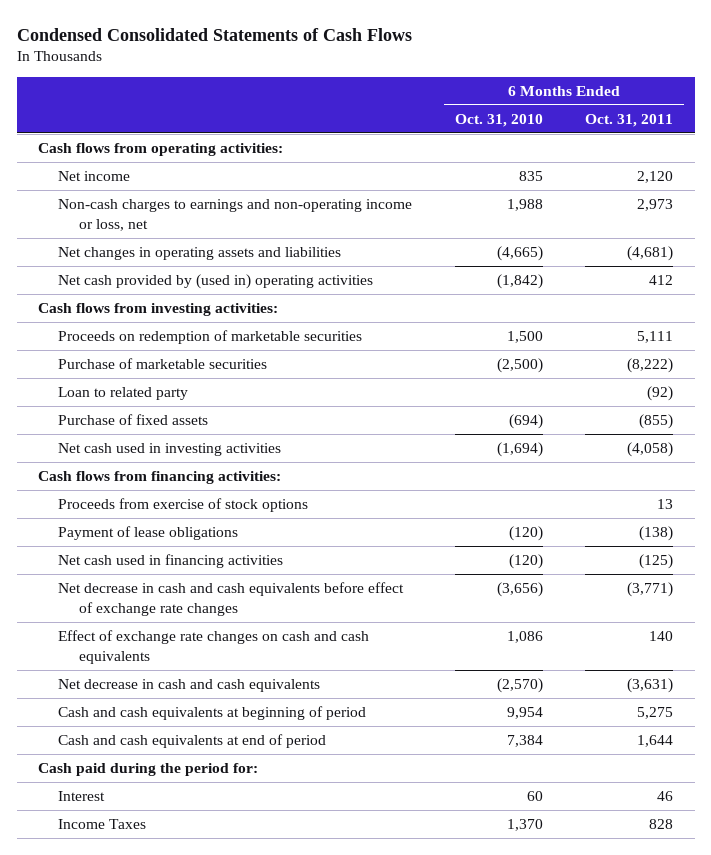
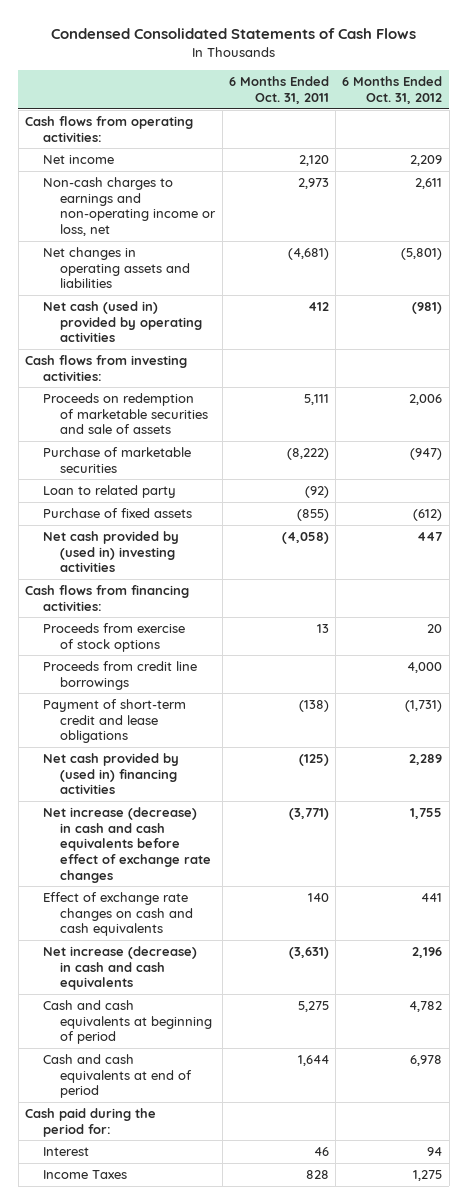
- | 6 Months Ended Oct. 31, 2010 | 6 Months Ended Oct. 31, 2011
+ | 6 Months Ended Oct. 31, 2011 | 6 Months Ended Oct. 31, 2012
- Net cash provided by (used in) operating activities | (1,842) | 412
+ Net cash (used in) provided by operating activities | 412 | (981)
- Proceeds on redemption of marketable securities | 1,500 | 5,111
+ Proceeds on redemption of marketable securities and sale of assets | 5,111 | 2,006
- Net cash used in investing activities | (1,694) | (4,058)
+ Net cash provided by (used in) investing activities | (4,058) | 447
- Payment of lease obligations | (120) | (138)
- Net cash used in financing activities | (120) | (125)
- Net decrease in cash and cash equivalents before effect of exchange rate changes | (3,656) | (3,771)
+ Proceeds from credit line borrowings | | 4,000
+ Payment of short-term credit and lease obligations | (138) | (1,731)
+ Net cash provided by (used in) financing activities | (125) | 2,289
+ Net increase (decrease) in cash and cash equivalents before effect of exchange rate changes | (3,771) | 1,755
- Net decrease in cash and cash equivalents | (2,570) | (3,631)
+ Net increase (decrease) in cash and cash equivalents | (3,631) | 2,196

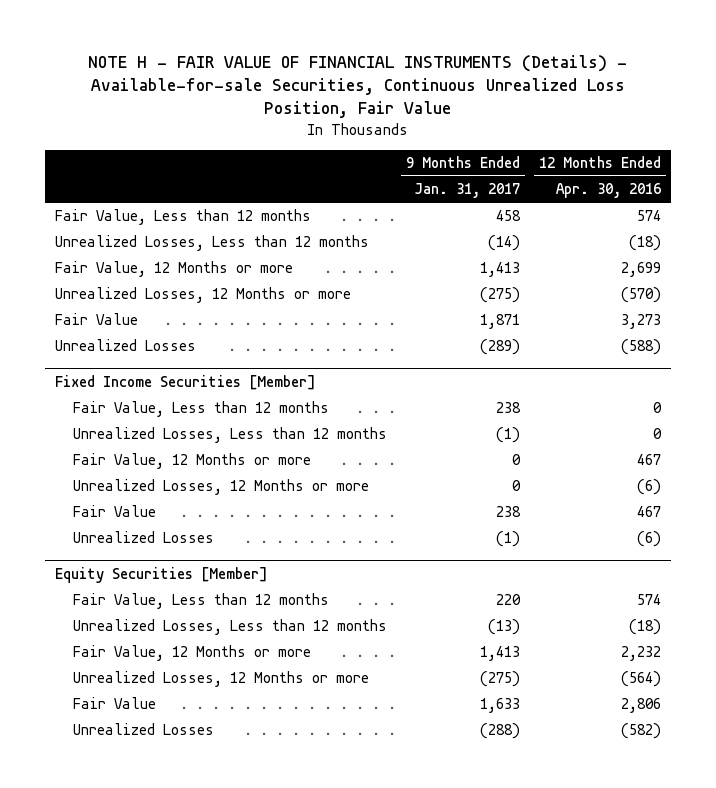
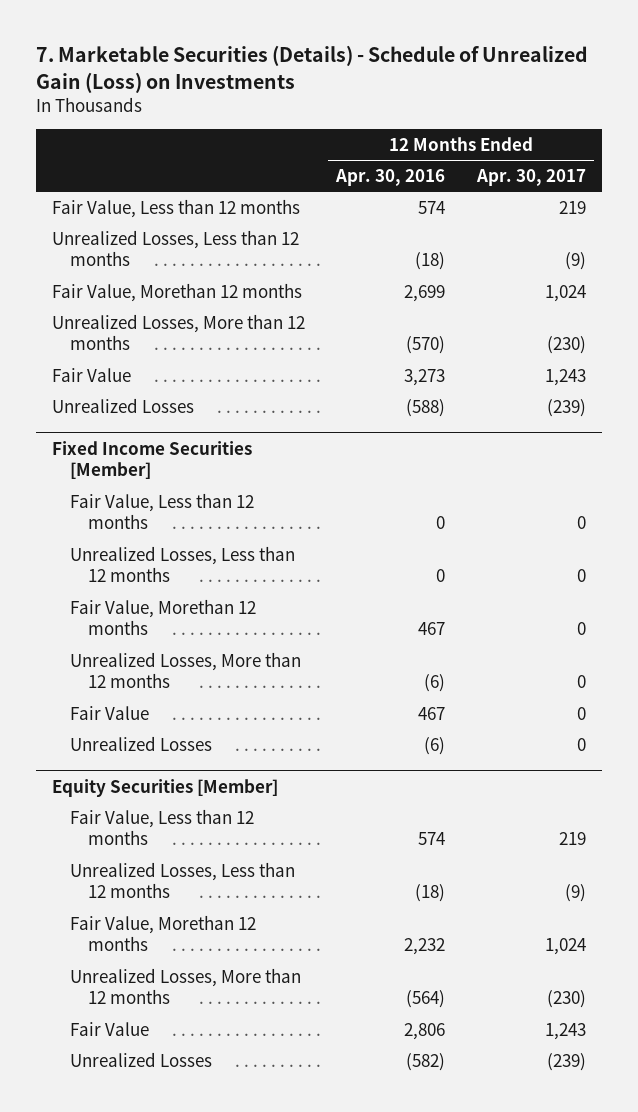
- NOTE H - FAIR VALUE OF FINANCIAL INSTRUMENTS (Details) - Available-for-sale Securities, Continuous Unrealized Loss Position, Fair Value
+ 7. Marketable Securities (Details) - Schedule of Unrealized Gain (Loss) on Investments
- | 9 Months Ended Jan. 31, 2017 | 12 Months Ended Apr. 30, 2016
+ | 12 Months Ended Apr. 30, 2016 | 12 Months Ended Apr. 30, 2017
- Fair Value, 12 Months or more | 1,413 | 2,699
- Unrealized Losses, 12 Months or more | (275) | (570)
+ Fair Value, Morethan 12 months | 2,699 | 1,024
+ Unrealized Losses, More than 12 months | (570) | (230)
@ Fixed Income Securities [Member]
- Fair Value, 12 Months or more | 0 | 467
- Unrealized Losses, 12 Months or more | 0 | (6)
+ Fair Value, Morethan 12 months | 467 | 0
+ Unrealized Losses, More than 12 months | (6) | 0
@ Equity Securities [Member]
- Fair Value, 12 Months or more | 1,413 | 2,232
- Unrealized Losses, 12 Months or more | (275) | (564)
+ Fair Value, Morethan 12 months | 2,232 | 1,024
+ Unrealized Losses, More than 12 months | (564) | (230)

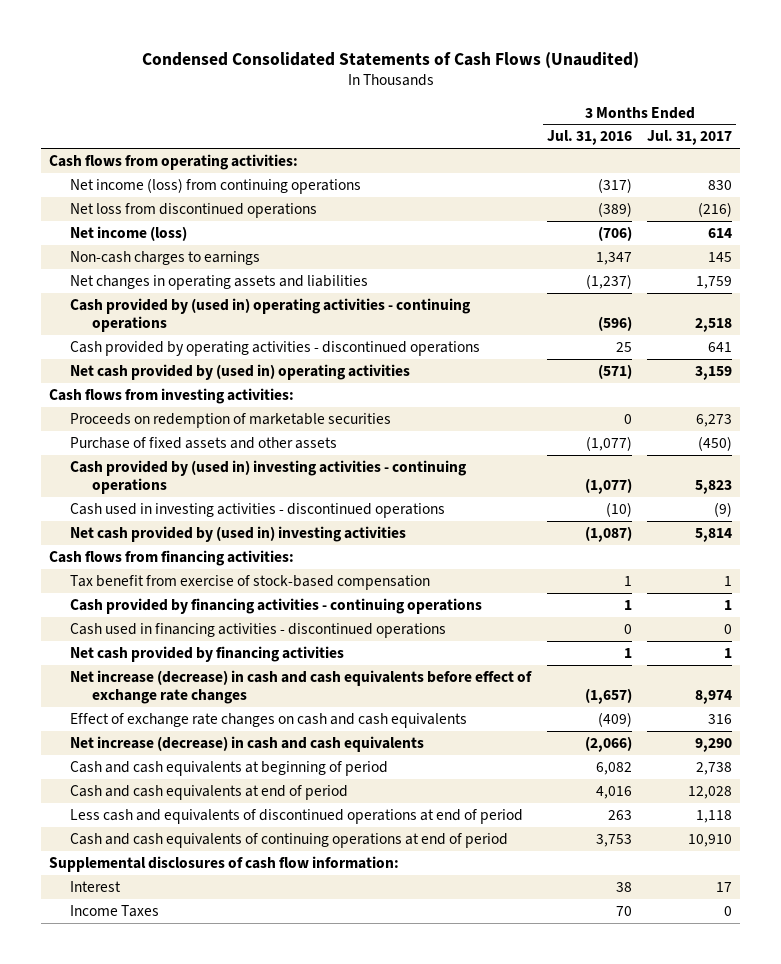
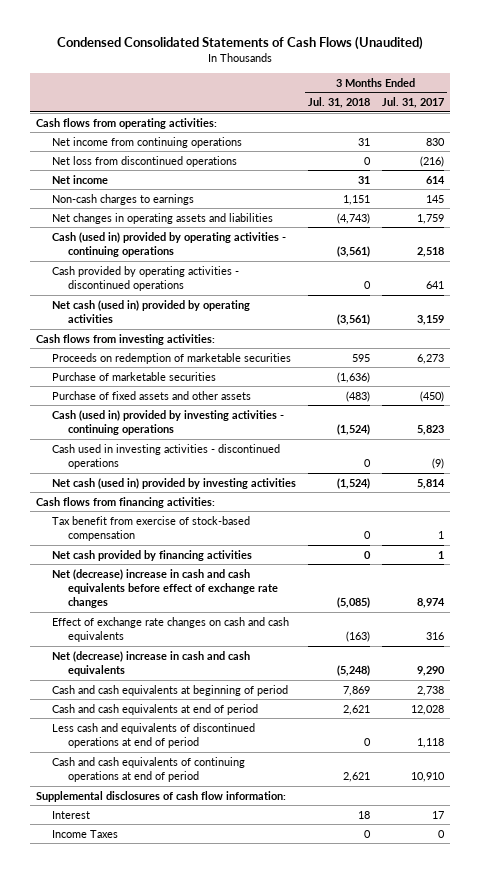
- | 3 Months Ended Jul. 31, 2016 | 3 Months Ended Jul. 31, 2017
+ | 3 Months Ended Jul. 31, 2018 | 3 Months Ended Jul. 31, 2017
- Net income (loss) from continuing operations | (317) | 830
+ Net income from continuing operations | 31 | 830
- Net income (loss) | (706) | 614
+ Net income | 31 | 614
- Cash provided by (used in) operating activities - continuing operations | (596) | 2,518
+ Cash (used in) provided by operating activities - continuing operations | (3,561) | 2,518
- Net cash provided by (used in) operating activities | (571) | 3,159
+ Net cash (used in) provided by operating activities | (3,561) | 3,159
+ Purchase of marketable securities | (1,636) |
- Cash provided by (used in) investing activities - continuing operations | (1,077) | 5,823
+ Cash (used in) provided by investing activities - continuing operations | (1,524) | 5,823
- Net cash provided by (used in) investing activities | (1,087) | 5,814
+ Net cash (used in) provided by investing activities | (1,524) | 5,814
- Cash provided by financing activities - continuing operations | 1 | 1
- Cash used in financing activities - discontinued operations | 0 | 0
- Net increase (decrease) in cash and cash equivalents before effect of exchange rate changes | (1,657) | 8,974
+ Net (decrease) increase in cash and cash equivalents before effect of exchange rate changes | (5,085) | 8,974
- Net increase (decrease) in cash and cash equivalents | (2,066) | 9,290
+ Net (decrease) increase in cash and cash equivalents | (5,248) | 9,290

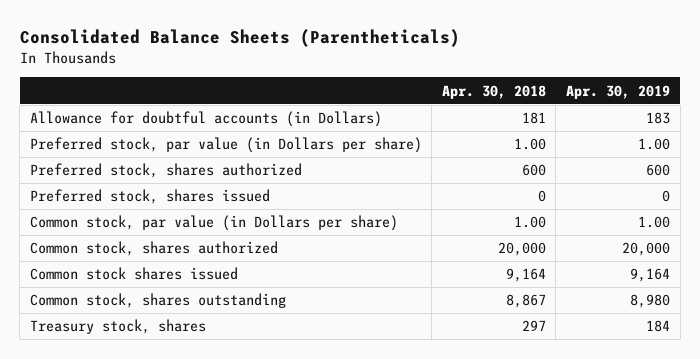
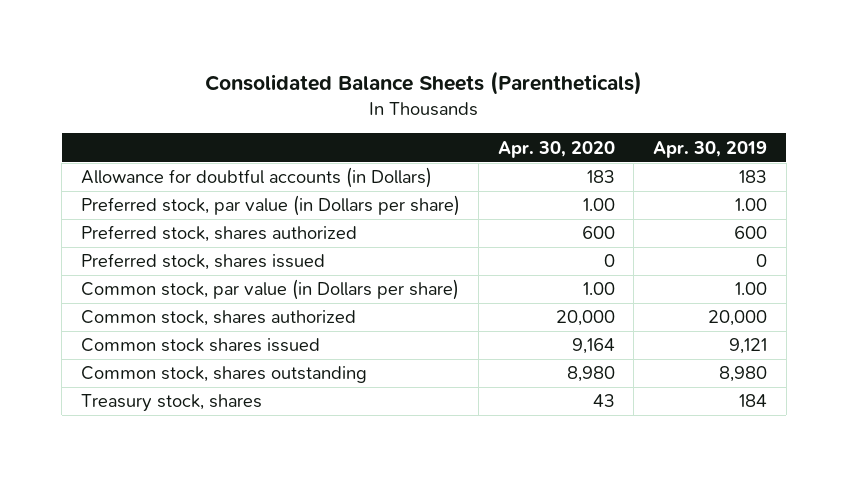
- | Apr. 30, 2018 | Apr. 30, 2019
+ | Apr. 30, 2020 | Apr. 30, 2019
- Common stock shares issued | 9,164 | 9,164
+ Common stock shares issued | 9,164 | 9,121

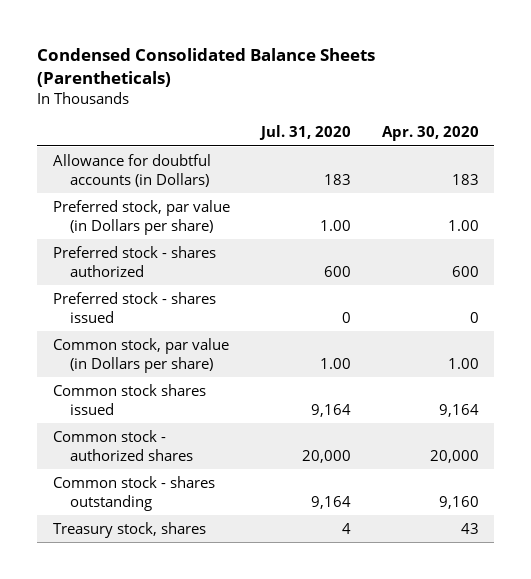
- Consolidated Balance Sheets (Parentheticals)
+ Condensed Consolidated Balance Sheets (Parentheticals)
- | Apr. 30, 2020 | Apr. 30, 2019
+ | Jul. 31, 2020 | Apr. 30, 2020
- Preferred stock, shares authorized | 600 | 600
- Preferred stock, shares issued | 0 | 0
+ Preferred stock - shares authorized | 600 | 600
+ Preferred stock - shares issued | 0 | 0
- Common stock, shares authorized | 20,000 | 20,000
- Common stock, shares outstanding | 8,980 | 8,980
+ Common stock - authorized shares | 20,000 | 20,000
+ Common stock - shares outstanding | 9,164 | 9,160

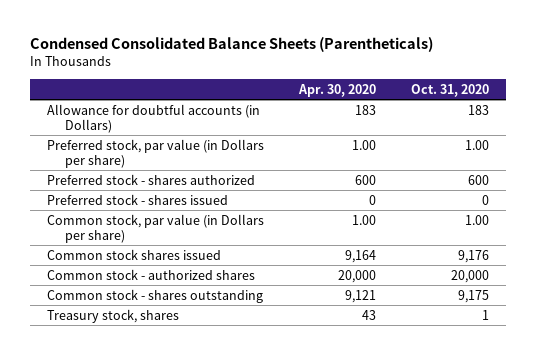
- | Jul. 31, 2020 | Apr. 30, 2020
+ | Apr. 30, 2020 | Oct. 31, 2020
- Common stock - shares outstanding | 9,164 | 9,160
+ Common stock - shares outstanding | 9,121 | 9,175

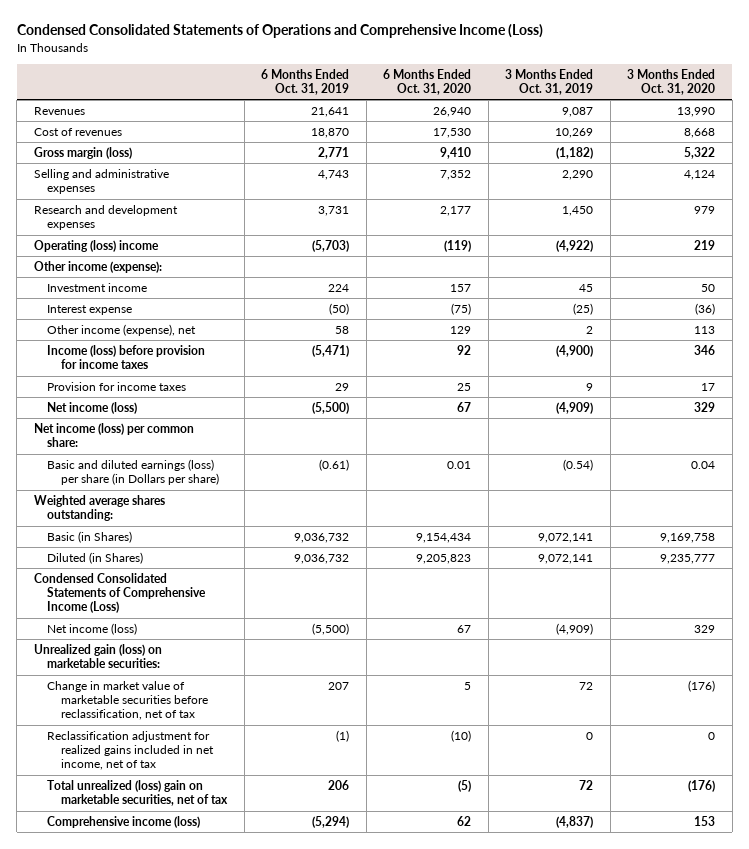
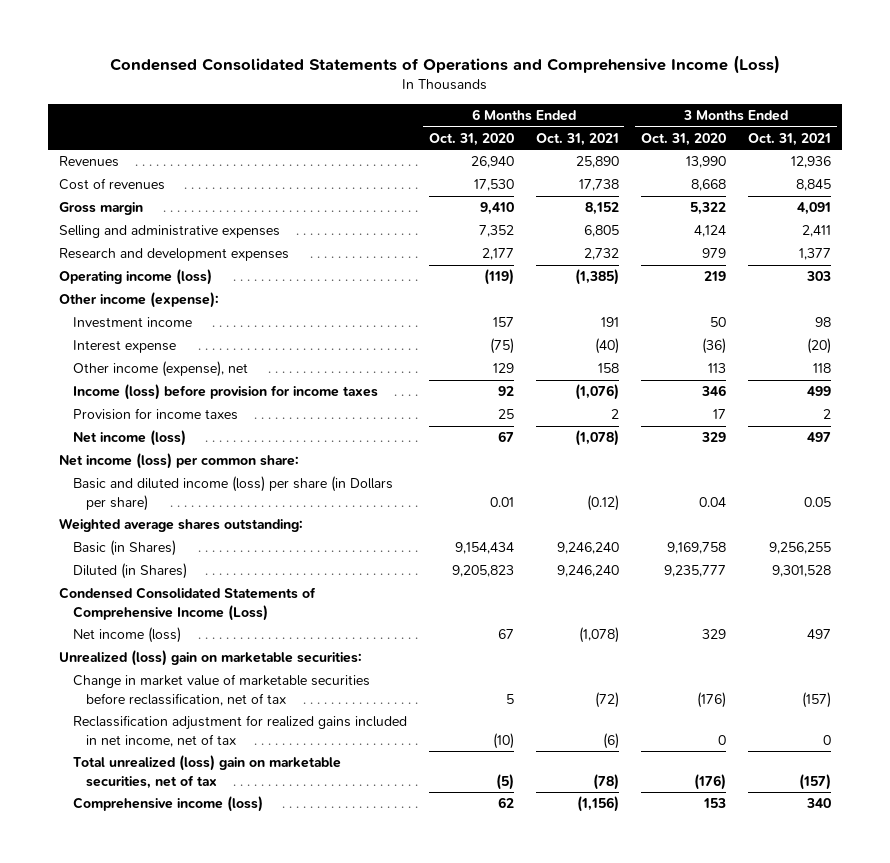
- | 6 Months Ended Oct. 31, 2019 | 6 Months Ended Oct. 31, 2020 | 3 Months Ended Oct. 31, 2019 | 3 Months Ended Oct. 31, 2020
+ | 6 Months Ended Oct. 31, 2020 | 6 Months Ended Oct. 31, 2021 | 3 Months Ended Oct. 31, 2020 | 3 Months Ended Oct. 31, 2021
- Gross margin (loss) | 2,771 | 9,410 | (1,182) | 5,322
+ Gross margin | 9,410 | 8,152 | 5,322 | 4,091
- Operating (loss) income | (5,703) | (119) | (4,922) | 219
+ Operating income (loss) | (119) | (1,385) | 219 | 303
- Basic and diluted earnings (loss) per share (in Dollars per share) | (0.61) | 0.01 | (0.54) | 0.04
+ Basic and diluted income (loss) per share (in Dollars per share) | 0.01 | (0.12) | 0.04 | 0.05
- Unrealized gain (loss) on marketable securities:
+ Unrealized (loss) gain on marketable securities:

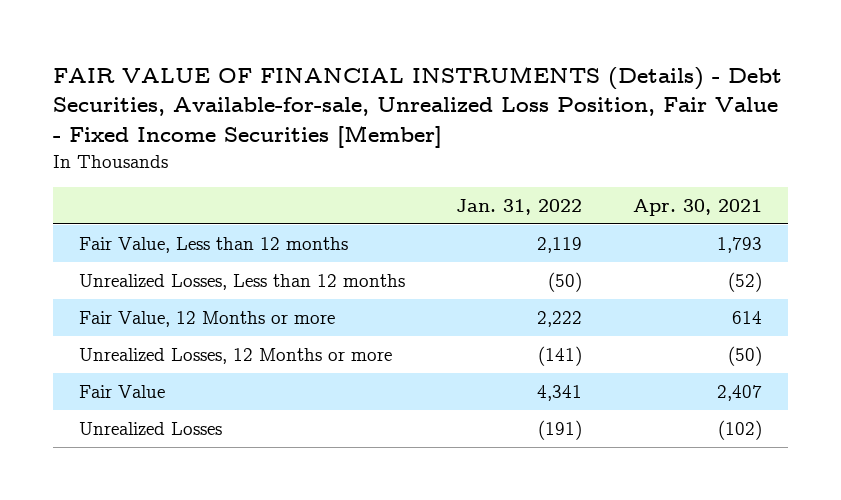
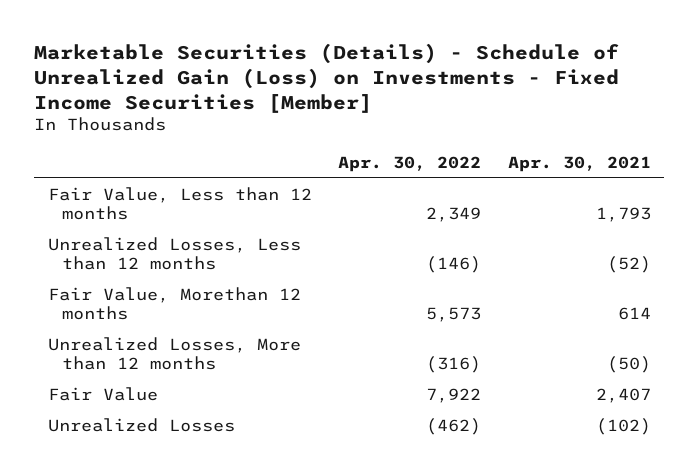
- FAIR VALUE OF FINANCIAL INSTRUMENTS (Details) - Debt Securities, Available-for-sale, Unrealized Loss Position, Fair Value - Fixed Income Securities [Member]
+ Marketable Securities (Details) - Schedule of Unrealized Gain (Loss) on Investments - Fixed Income Securities [Member]
- | Jan. 31, 2022 | Apr. 30, 2021
+ | Apr. 30, 2022 | Apr. 30, 2021
- Fair Value, 12 Months or more | 2,222 | 614
- Unrealized Losses, 12 Months or more | (141) | (50)
+ Fair Value, Morethan 12 months | 5,573 | 614
+ Unrealized Losses, More than 12 months | (316) | (50)

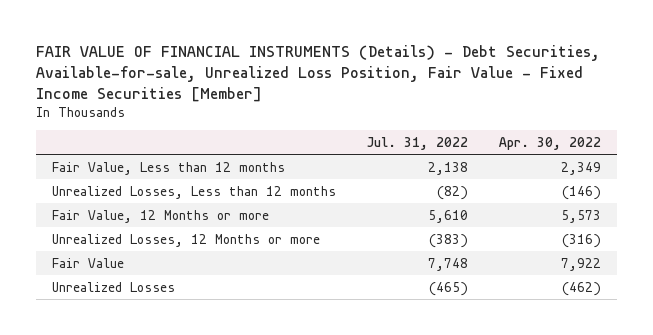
- Marketable Securities (Details) - Schedule of Unrealized Gain (Loss) on Investments - Fixed Income Securities [Member]
+ FAIR VALUE OF FINANCIAL INSTRUMENTS (Details) - Debt Securities, Available-for-sale, Unrealized Loss Position, Fair Value - Fixed Income Securities [Member]
- | Apr. 30, 2022 | Apr. 30, 2021
+ | Jul. 31, 2022 | Apr. 30, 2022
- Fair Value, Morethan 12 months | 5,573 | 614
- Unrealized Losses, More than 12 months | (316) | (50)
+ Fair Value, 12 Months or more | 5,610 | 5,573
+ Unrealized Losses, 12 Months or more | (383) | (316)

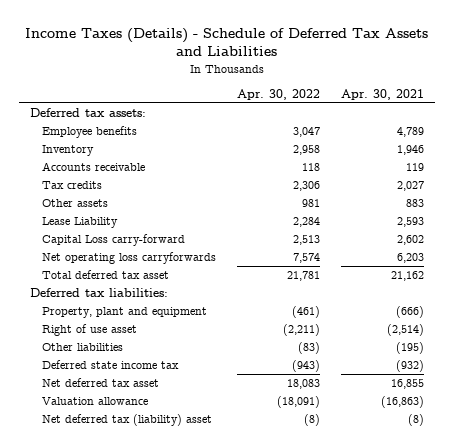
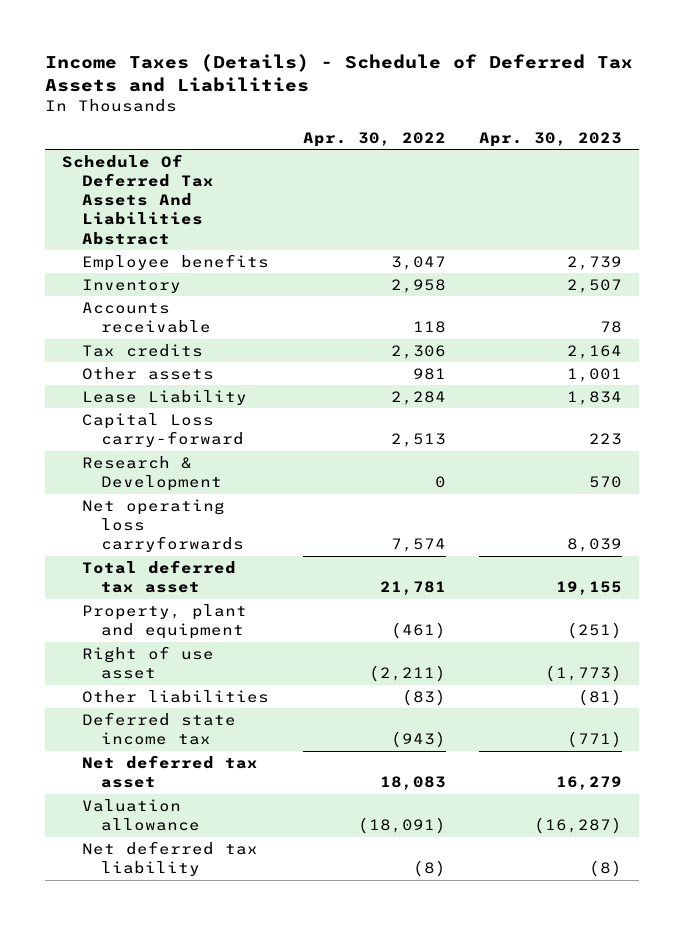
- | Apr. 30, 2022 | Apr. 30, 2021
+ | Apr. 30, 2022 | Apr. 30, 2023
- Deferred tax assets:
+ Schedule Of Deferred Tax Assets And Liabilities Abstract
+ Research & Development | 0 | 570
- Deferred tax liabilities:
- Net deferred tax (liability) asset | (8) | (8)
+ Net deferred tax liability | (8) | (8)

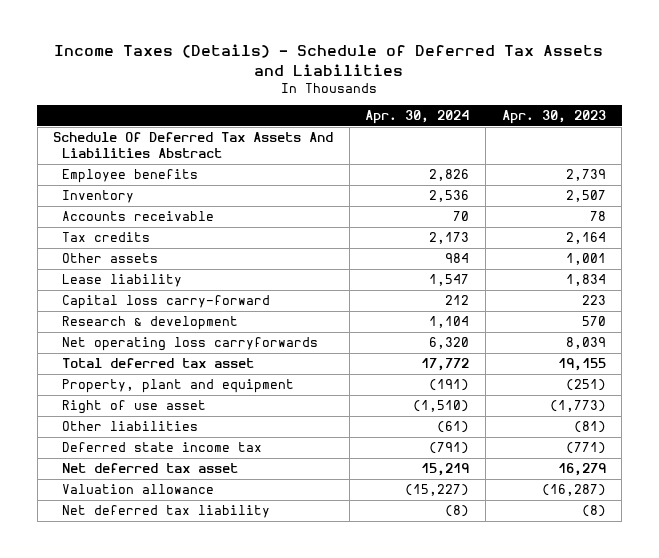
- | Apr. 30, 2022 | Apr. 30, 2023
+ | Apr. 30, 2024 | Apr. 30, 2023
- Lease Liability | 2,284 | 1,834
- Capital Loss carry-forward | 2,513 | 223
- Research & Development | 0 | 570
+ Lease liability | 1,547 | 1,834
+ Capital loss carry-forward | 212 | 223
+ Research & development | 1,104 | 570

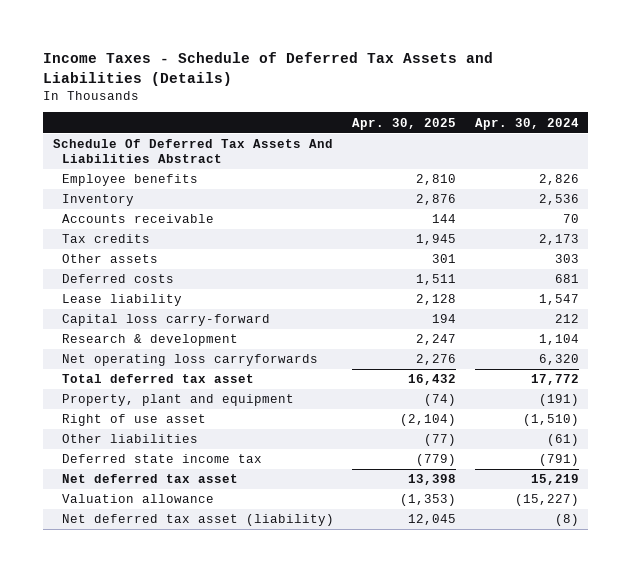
- Income Taxes (Details) - Schedule of Deferred Tax Assets and Liabilities
+ Income Taxes - Schedule of Deferred Tax Assets and Liabilities (Details)
- | Apr. 30, 2024 | Apr. 30, 2023
+ | Apr. 30, 2025 | Apr. 30, 2024
- Other assets | 984 | 1,001
+ Other assets | 301 | 303
+ Deferred costs | 1,511 | 681
- Net deferred tax liability | (8) | (8)
+ Net deferred tax asset (liability) | 12,045 | (8)

